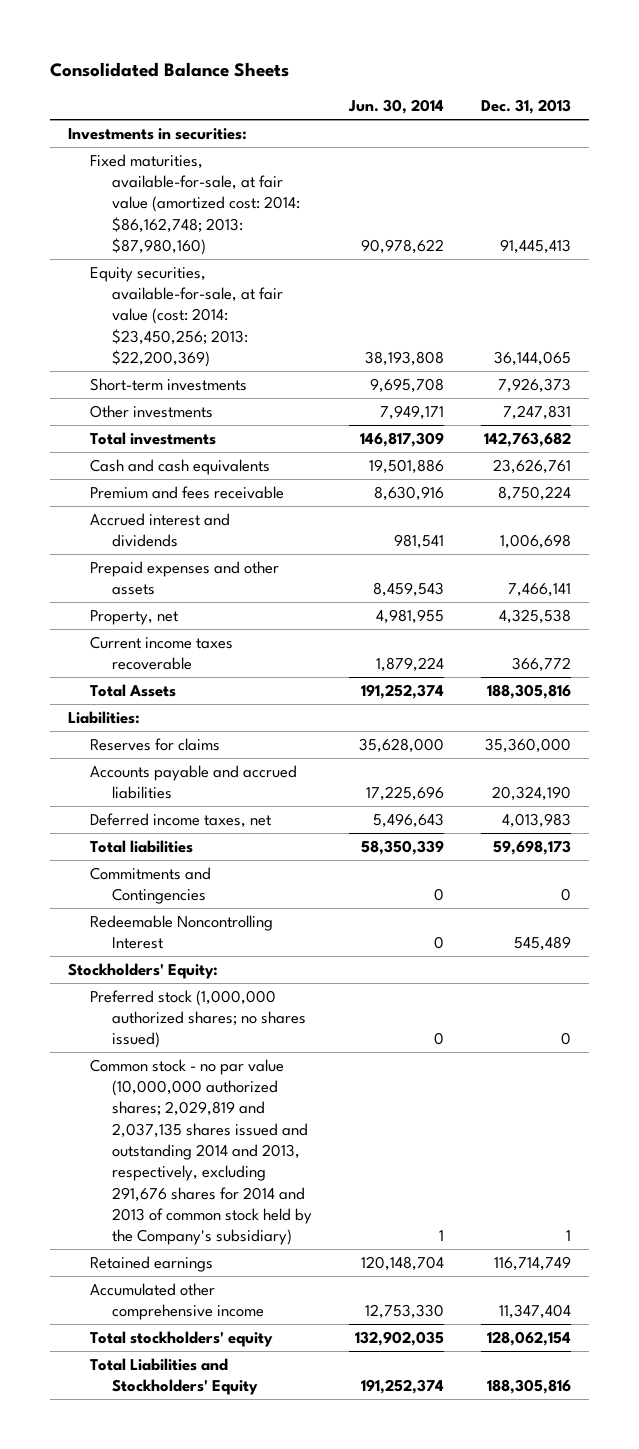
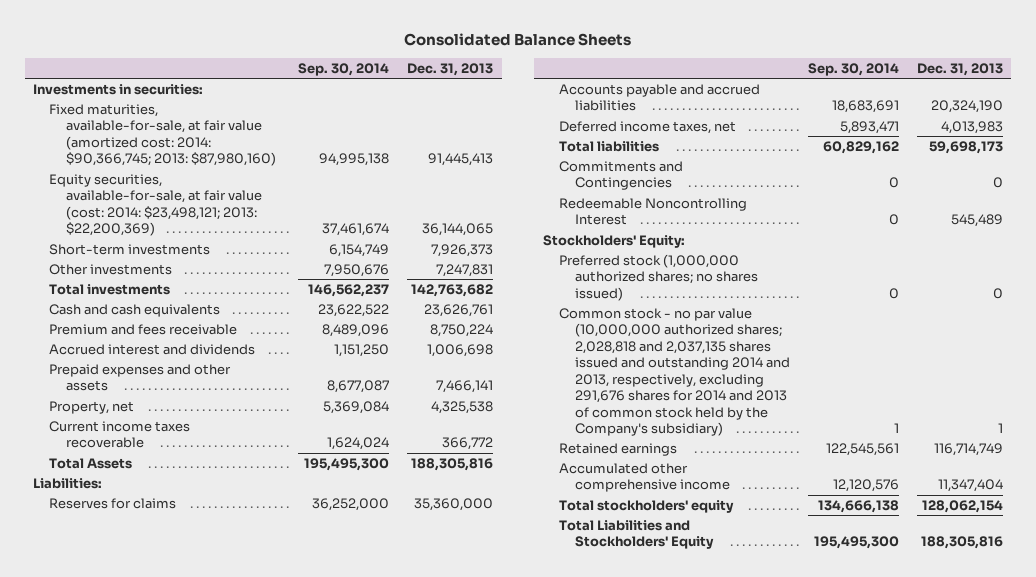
- | Jun. 30, 2014 | Dec. 31, 2013
+ | Sep. 30, 2014 | Dec. 31, 2013
- Fixed maturities, available-for-sale, at fair value (amortized cost: 2014: $86,162,748; 2013: $87,980,160) | 90,978,622 | 91,445,413
- Equity securities, available-for-sale, at fair value (cost: 2014: $23,450,256; 2013: $22,200,369) | 38,193,808 | 36,144,065
+ Fixed maturities, available-for-sale, at fair value (amortized cost: 2014: $90,366,745; 2013: $87,980,160) | 94,995,138 | 91,445,413
+ Equity securities, available-for-sale, at fair value (cost: 2014: $23,498,121; 2013: $22,200,369) | 37,461,674 | 36,144,065
- Common stock - no par value (10,000,000 authorized shares; 2,029,819 and 2,037,135 shares issued and outstanding 2014 and 2013, respectively, excluding 291,676 shares for 2014 and 2013 of common stock held by the Company's subsidiary) | 1 | 1
+ Common stock - no par value (10,000,000 authorized shares; 2,028,818 and 2,037,135 shares issued and outstanding 2014 and 2013, respectively, excluding 291,676 shares for 2014 and 2013 of common stock held by the Company's subsidiary) | 1 | 1

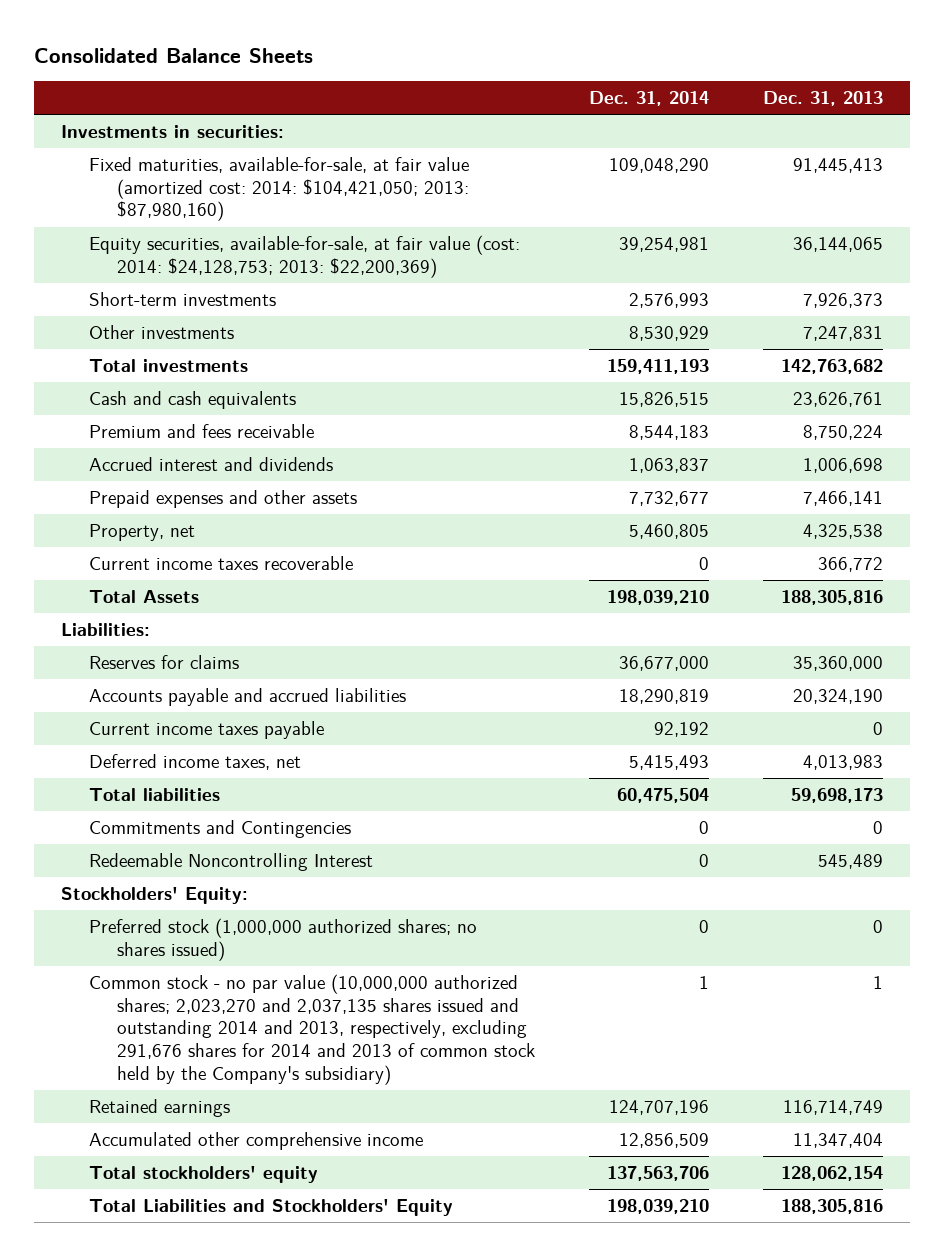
- | Sep. 30, 2014 | Dec. 31, 2013
+ | Dec. 31, 2014 | Dec. 31, 2013
- Fixed maturities, available-for-sale, at fair value (amortized cost: 2014: $90,366,745; 2013: $87,980,160) | 94,995,138 | 91,445,413
- Equity securities, available-for-sale, at fair value (cost: 2014: $23,498,121; 2013: $22,200,369) | 37,461,674 | 36,144,065
+ Fixed maturities, available-for-sale, at fair value (amortized cost: 2014: $104,421,050; 2013: $87,980,160) | 109,048,290 | 91,445,413
+ Equity securities, available-for-sale, at fair value (cost: 2014: $24,128,753; 2013: $22,200,369) | 39,254,981 | 36,144,065
+ Current income taxes payable | 92,192 | 0
- Common stock - no par value (10,000,000 authorized shares; 2,028,818 and 2,037,135 shares issued and outstanding 2014 and 2013, respectively, excluding 291,676 shares for 2014 and 2013 of common stock held by the Company's subsidiary) | 1 | 1
+ Common stock - no par value (10,000,000 authorized shares; 2,023,270 and 2,037,135 shares issued and outstanding 2014 and 2013, respectively, excluding 291,676 shares for 2014 and 2013 of common stock held by the Company's subsidiary) | 1 | 1

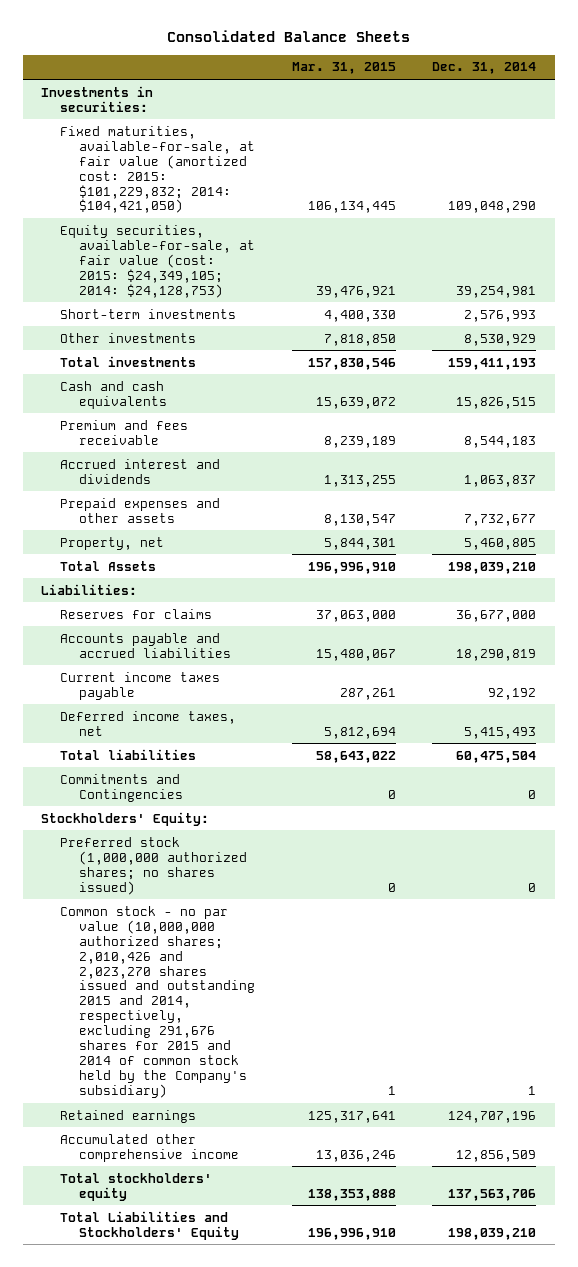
- | Dec. 31, 2014 | Dec. 31, 2013
+ | Mar. 31, 2015 | Dec. 31, 2014
- Fixed maturities, available-for-sale, at fair value (amortized cost: 2014: $104,421,050; 2013: $87,980,160) | 109,048,290 | 91,445,413
- Equity securities, available-for-sale, at fair value (cost: 2014: $24,128,753; 2013: $22,200,369) | 39,254,981 | 36,144,065
+ Fixed maturities, available-for-sale, at fair value (amortized cost: 2015: $101,229,832; 2014: $104,421,050) | 106,134,445 | 109,048,290
+ Equity securities, available-for-sale, at fair value (cost: 2015: $24,349,105; 2014: $24,128,753) | 39,476,921 | 39,254,981
- Current income taxes recoverable | 0 | 366,772
- Redeemable Noncontrolling Interest | 0 | 545,489
- Common stock - no par value (10,000,000 authorized shares; 2,023,270 and 2,037,135 shares issued and outstanding 2014 and 2013, respectively, excluding 291,676 shares for 2014 and 2013 of common stock held by the Company's subsidiary) | 1 | 1
+ Common stock - no par value (10,000,000 authorized shares; 2,010,426 and 2,023,270 shares issued and outstanding 2015 and 2014, respectively, excluding 291,676 shares for 2015 and 2014 of common stock held by the Company's subsidiary) | 1 | 1

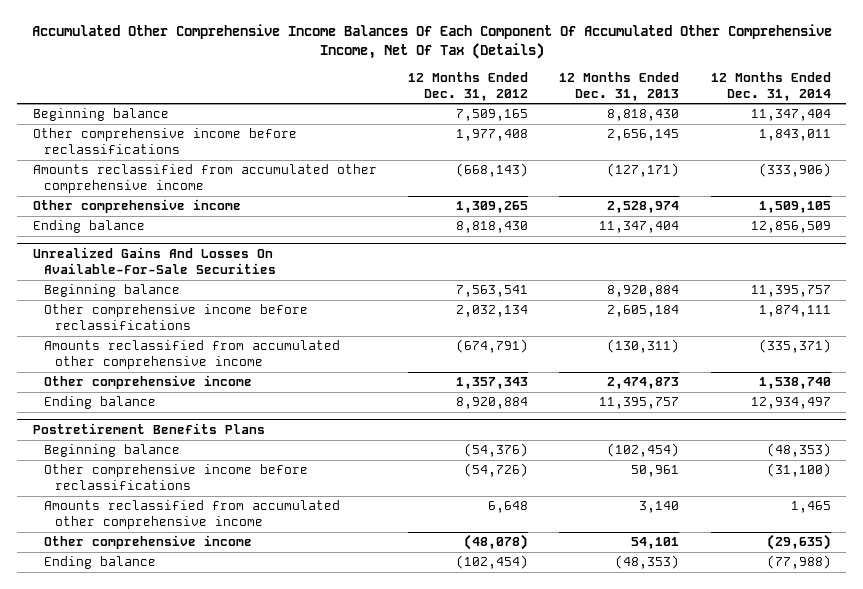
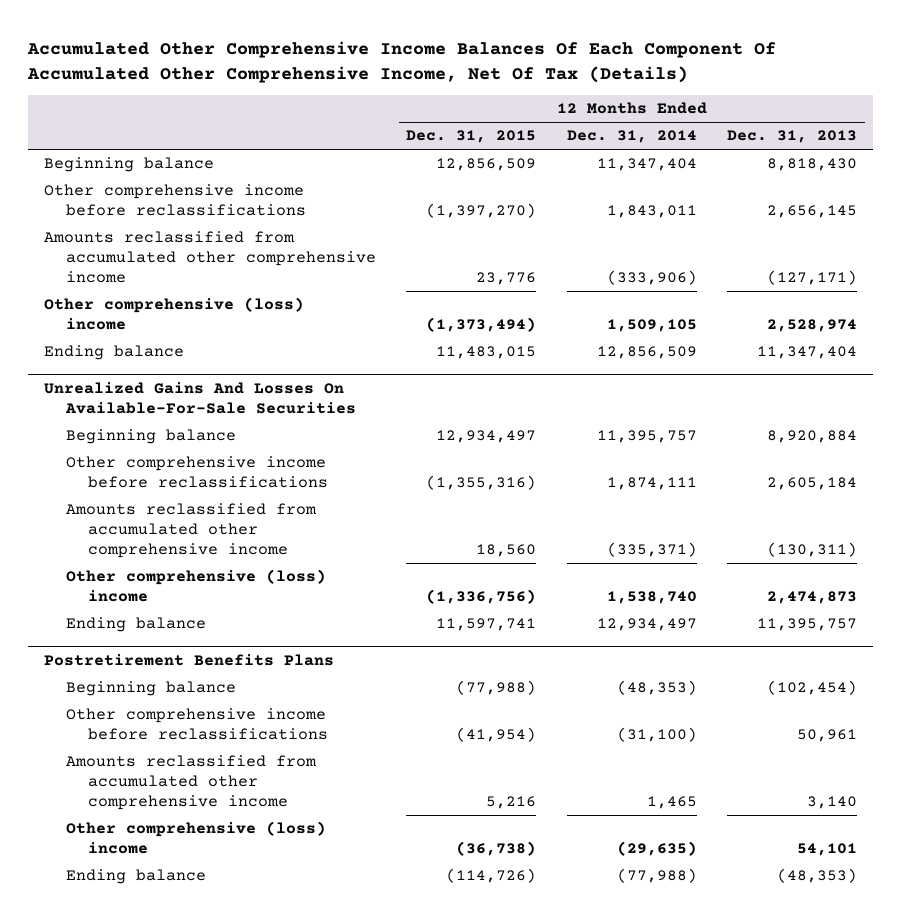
- | 12 Months Ended Dec. 31, 2012 | 12 Months Ended Dec. 31, 2013 | 12 Months Ended Dec. 31, 2014
+ | 12 Months Ended Dec. 31, 2015 | 12 Months Ended Dec. 31, 2014 | 12 Months Ended Dec. 31, 2013
- Other comprehensive income | 1,309,265 | 2,528,974 | 1,509,105
+ Other comprehensive (loss) income | (1,373,494) | 1,509,105 | 2,528,974
@ Unrealized Gains And Losses On Available-For-Sale Securities
- Other comprehensive income | 1,357,343 | 2,474,873 | 1,538,740
+ Other comprehensive (loss) income | (1,336,756) | 1,538,740 | 2,474,873
@ Postretirement Benefits Plans
- Other comprehensive income | (48,078) | 54,101 | (29,635)
+ Other comprehensive (loss) income | (36,738) | (29,635) | 54,101

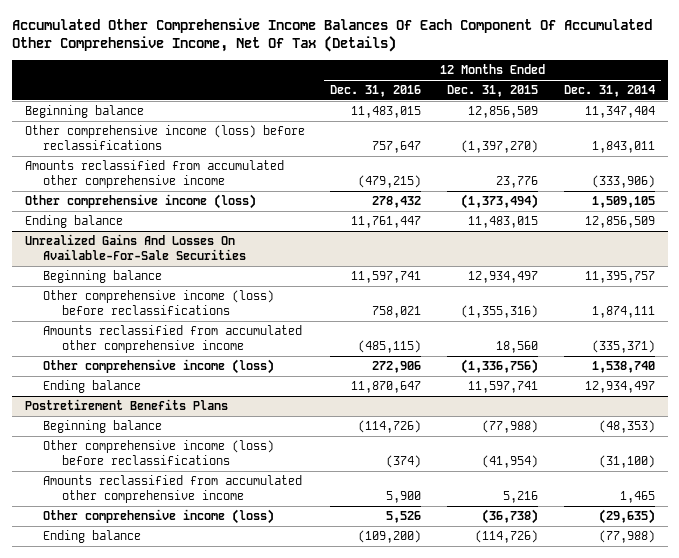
- | 12 Months Ended Dec. 31, 2015 | 12 Months Ended Dec. 31, 2014 | 12 Months Ended Dec. 31, 2013
+ | 12 Months Ended Dec. 31, 2016 | 12 Months Ended Dec. 31, 2015 | 12 Months Ended Dec. 31, 2014
- Other comprehensive income before reclassifications | (1,397,270) | 1,843,011 | 2,656,145
+ Other comprehensive income (loss) before reclassifications | 757,647 | (1,397,270) | 1,843,011
- Other comprehensive (loss) income | (1,373,494) | 1,509,105 | 2,528,974
+ Other comprehensive income (loss) | 278,432 | (1,373,494) | 1,509,105
@ Unrealized Gains And Losses On Available-For-Sale Securities
- Other comprehensive income before reclassifications | (1,355,316) | 1,874,111 | 2,605,184
+ Other comprehensive income (loss) before reclassifications | 758,021 | (1,355,316) | 1,874,111
- Other comprehensive (loss) income | (1,336,756) | 1,538,740 | 2,474,873
+ Other comprehensive income (loss) | 272,906 | (1,336,756) | 1,538,740
@ Postretirement Benefits Plans
- Other comprehensive income before reclassifications | (41,954) | (31,100) | 50,961
+ Other comprehensive income (loss) before reclassifications | (374) | (41,954) | (31,100)
- Other comprehensive (loss) income | (36,738) | (29,635) | 54,101
+ Other comprehensive income (loss) | 5,526 | (36,738) | (29,635)

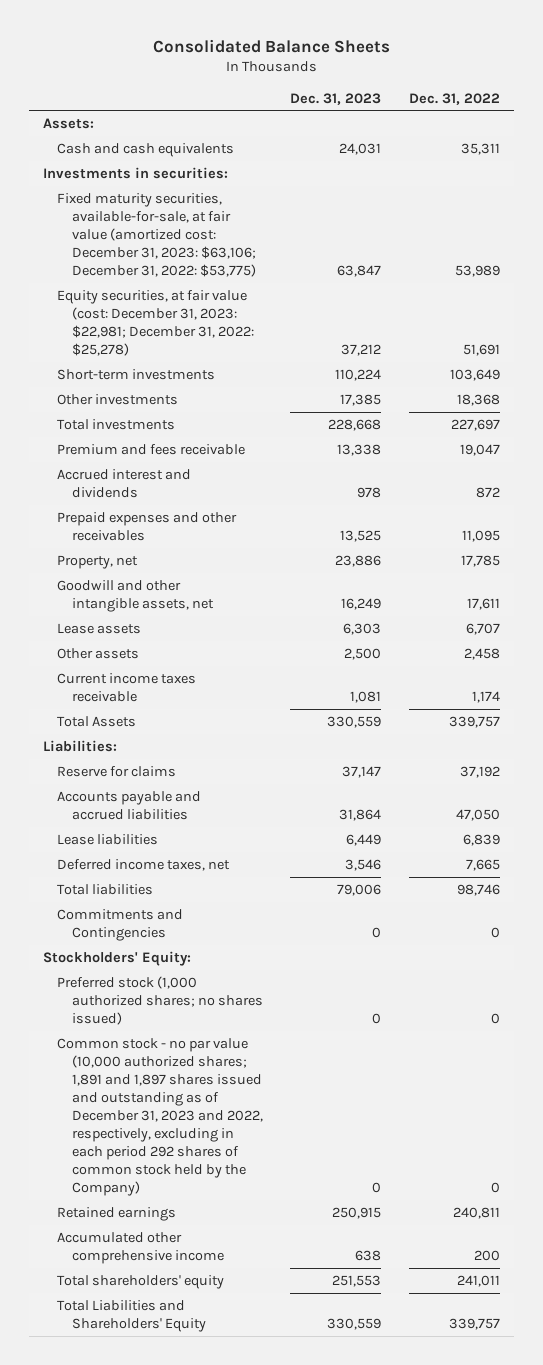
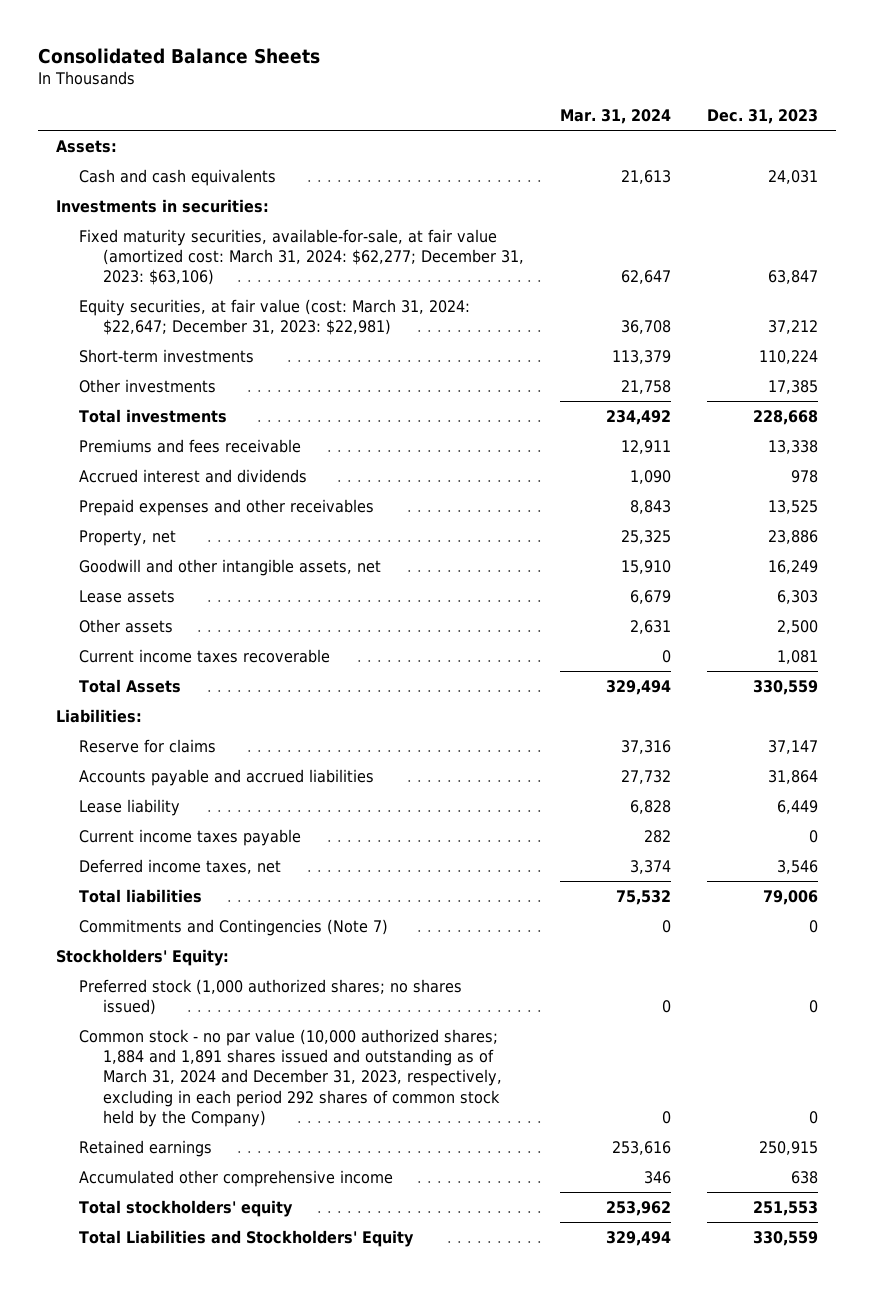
- | Dec. 31, 2023 | Dec. 31, 2022
+ | Mar. 31, 2024 | Dec. 31, 2023
- Fixed maturity securities, available-for-sale, at fair value (amortized cost: December 31, 2023: $63,106; December 31, 2022: $53,775) | 63,847 | 53,989
- Equity securities, at fair value (cost: December 31, 2023: $22,981; December 31, 2022: $25,278) | 37,212 | 51,691
+ Fixed maturity securities, available-for-sale, at fair value (amortized cost: March 31, 2024: $62,277; December 31, 2023: $63,106) | 62,647 | 63,847
+ Equity securities, at fair value (cost: March 31, 2024: $22,647; December 31, 2023: $22,981) | 36,708 | 37,212
- Premium and fees receivable | 13,338 | 19,047
+ Premiums and fees receivable | 12,911 | 13,338
- Current income taxes receivable | 1,081 | 1,174
+ Current income taxes recoverable | 0 | 1,081
- Lease liabilities | 6,449 | 6,839
+ Lease liability | 6,828 | 6,449
+ Current income taxes payable | 282 | 0
- Commitments and Contingencies | 0 | 0
+ Commitments and Contingencies (Note 7) | 0 | 0
- Common stock - no par value (10,000 authorized shares; 1,891 and 1,897 shares issued and outstanding as of December 31, 2023 and 2022, respectively, excluding in each period 292 shares of common stock held by the Company) | 0 | 0
+ Common stock - no par value (10,000 authorized shares; 1,884 and 1,891 shares issued and outstanding as of March 31, 2024 and December 31, 2023, respectively, excluding in each period 292 shares of common stock held by the Company) | 0 | 0
- Total shareholders' equity | 251,553 | 241,011
- Total Liabilities and Shareholders' Equity | 330,559 | 339,757
+ Total stockholders' equity | 253,962 | 251,553
+ Total Liabilities and Stockholders' Equity | 329,494 | 330,559

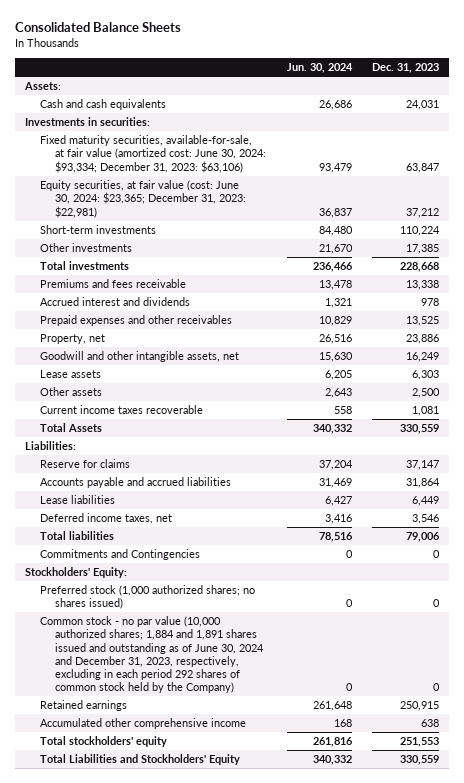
- | Mar. 31, 2024 | Dec. 31, 2023
+ | Jun. 30, 2024 | Dec. 31, 2023
- Fixed maturity securities, available-for-sale, at fair value (amortized cost: March 31, 2024: $62,277; December 31, 2023: $63,106) | 62,647 | 63,847
- Equity securities, at fair value (cost: March 31, 2024: $22,647; December 31, 2023: $22,981) | 36,708 | 37,212
+ Fixed maturity securities, available-for-sale, at fair value (amortized cost: June 30, 2024: $93,334; December 31, 2023: $63,106) | 93,479 | 63,847
+ Equity securities, at fair value (cost: June 30, 2024: $23,365; December 31, 2023: $22,981) | 36,837 | 37,212
- Lease liability | 6,828 | 6,449
- Current income taxes payable | 282 | 0
+ Lease liabilities | 6,427 | 6,449
- Commitments and Contingencies (Note 7) | 0 | 0
+ Commitments and Contingencies | 0 | 0
- Common stock - no par value (10,000 authorized shares; 1,884 and 1,891 shares issued and outstanding as of March 31, 2024 and December 31, 2023, respectively, excluding in each period 292 shares of common stock held by the Company) | 0 | 0
+ Common stock - no par value (10,000 authorized shares; 1,884 and 1,891 shares issued and outstanding as of June 30, 2024 and December 31, 2023, respectively, excluding in each period 292 shares of common stock held by the Company) | 0 | 0

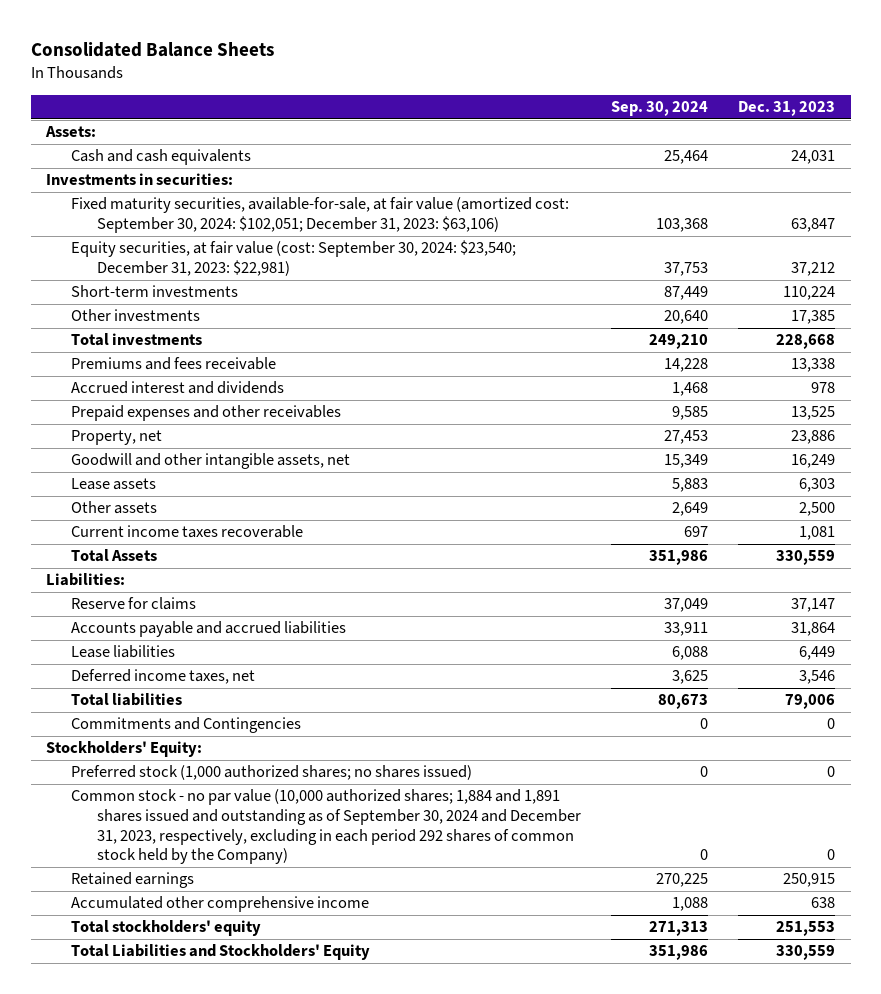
- | Jun. 30, 2024 | Dec. 31, 2023
+ | Sep. 30, 2024 | Dec. 31, 2023
- Fixed maturity securities, available-for-sale, at fair value (amortized cost: June 30, 2024: $93,334; December 31, 2023: $63,106) | 93,479 | 63,847
- Equity securities, at fair value (cost: June 30, 2024: $23,365; December 31, 2023: $22,981) | 36,837 | 37,212
+ Fixed maturity securities, available-for-sale, at fair value (amortized cost: September 30, 2024: $102,051; December 31, 2023: $63,106) | 103,368 | 63,847
+ Equity securities, at fair value (cost: September 30, 2024: $23,540; December 31, 2023: $22,981) | 37,753 | 37,212
- Common stock - no par value (10,000 authorized shares; 1,884 and 1,891 shares issued and outstanding as of June 30, 2024 and December 31, 2023, respectively, excluding in each period 292 shares of common stock held by the Company) | 0 | 0
+ Common stock - no par value (10,000 authorized shares; 1,884 and 1,891 shares issued and outstanding as of September 30, 2024 and December 31, 2023, respectively, excluding in each period 292 shares of common stock held by the Company) | 0 | 0

